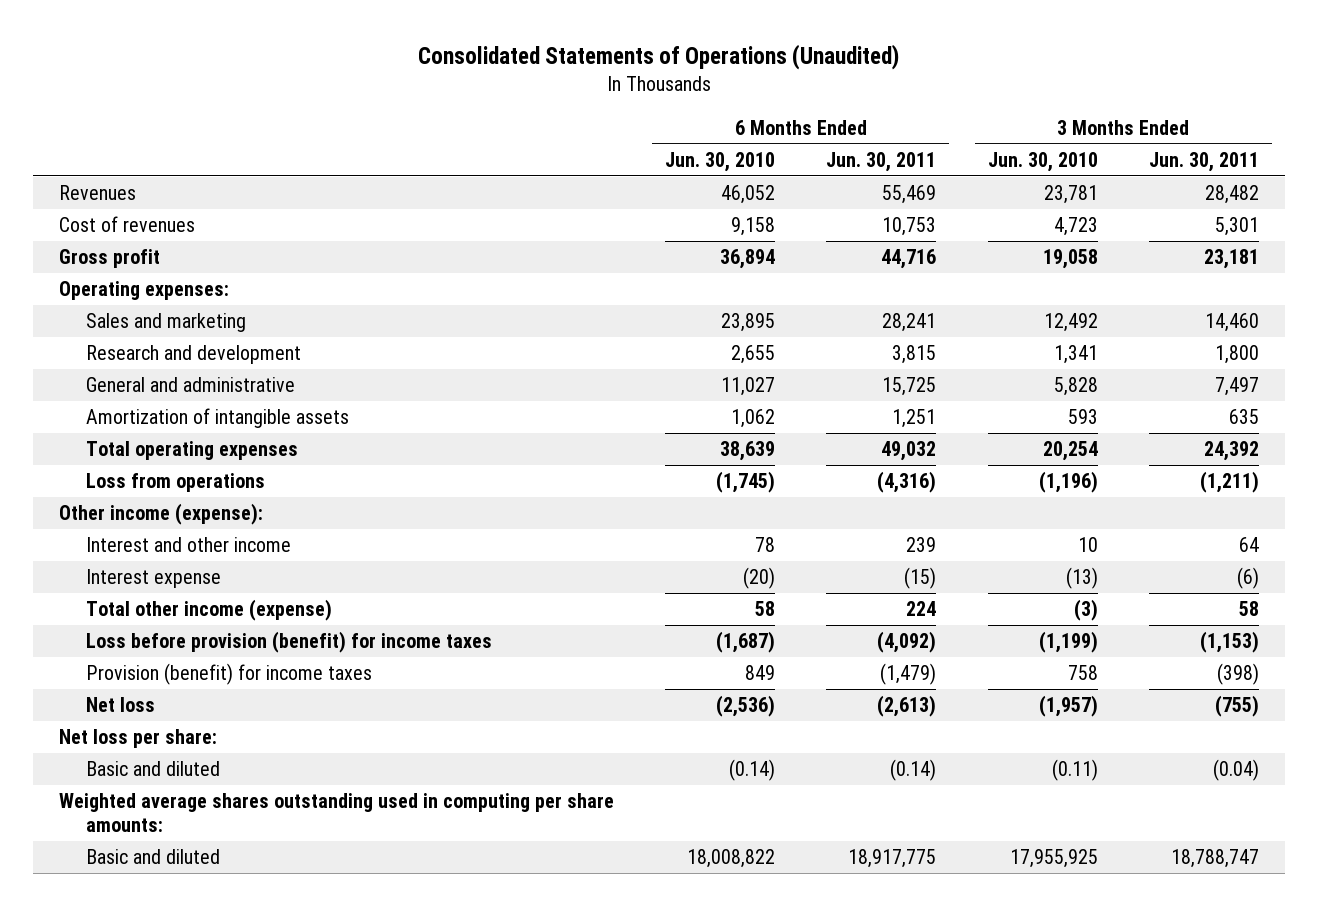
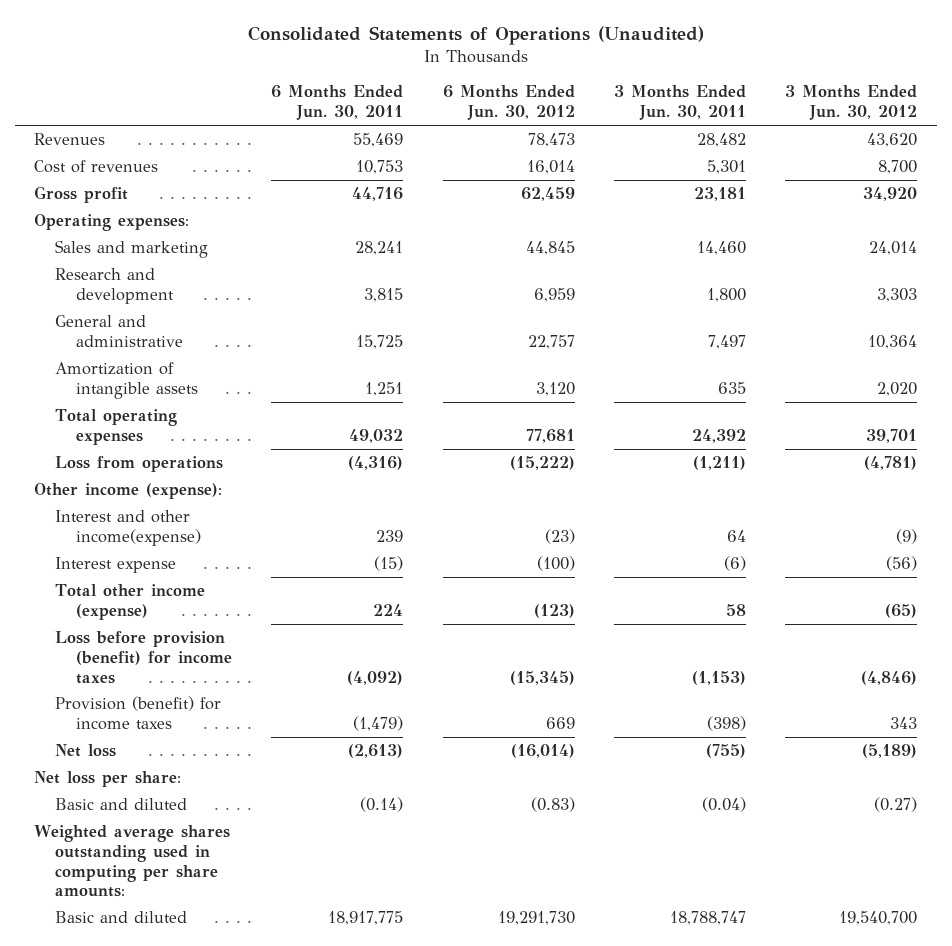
- | 6 Months Ended Jun. 30, 2010 | 6 Months Ended Jun. 30, 2011 | 3 Months Ended Jun. 30, 2010 | 3 Months Ended Jun. 30, 2011
+ | 6 Months Ended Jun. 30, 2011 | 6 Months Ended Jun. 30, 2012 | 3 Months Ended Jun. 30, 2011 | 3 Months Ended Jun. 30, 2012
- Interest and other income | 78 | 239 | 10 | 64
+ Interest and other income(expense) | 239 | (23) | 64 | (9)

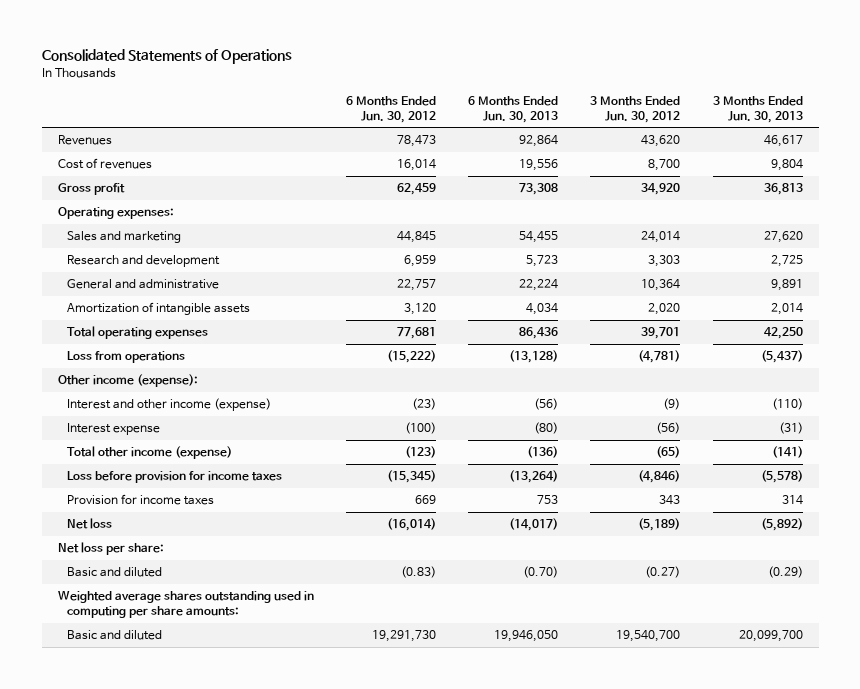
- Consolidated Statements of Operations (Unaudited)
+ Consolidated Statements of Operations
- | 6 Months Ended Jun. 30, 2011 | 6 Months Ended Jun. 30, 2012 | 3 Months Ended Jun. 30, 2011 | 3 Months Ended Jun. 30, 2012
+ | 6 Months Ended Jun. 30, 2012 | 6 Months Ended Jun. 30, 2013 | 3 Months Ended Jun. 30, 2012 | 3 Months Ended Jun. 30, 2013
- Interest and other income(expense) | 239 | (23) | 64 | (9)
+ Interest and other income (expense) | (23) | (56) | (9) | (110)
- Loss before provision (benefit) for income taxes | (4,092) | (15,345) | (1,153) | (4,846)
- Provision (benefit) for income taxes | (1,479) | 669 | (398) | 343
+ Loss before provision for income taxes | (15,345) | (13,264) | (4,846) | (5,578)
+ Provision for income taxes | 669 | 753 | 343 | 314

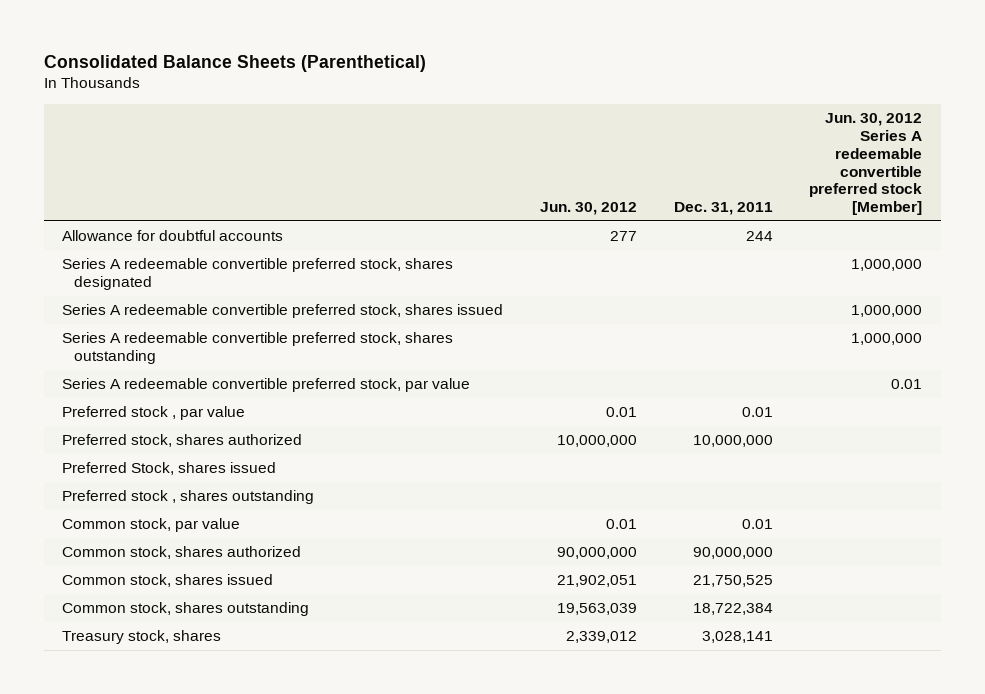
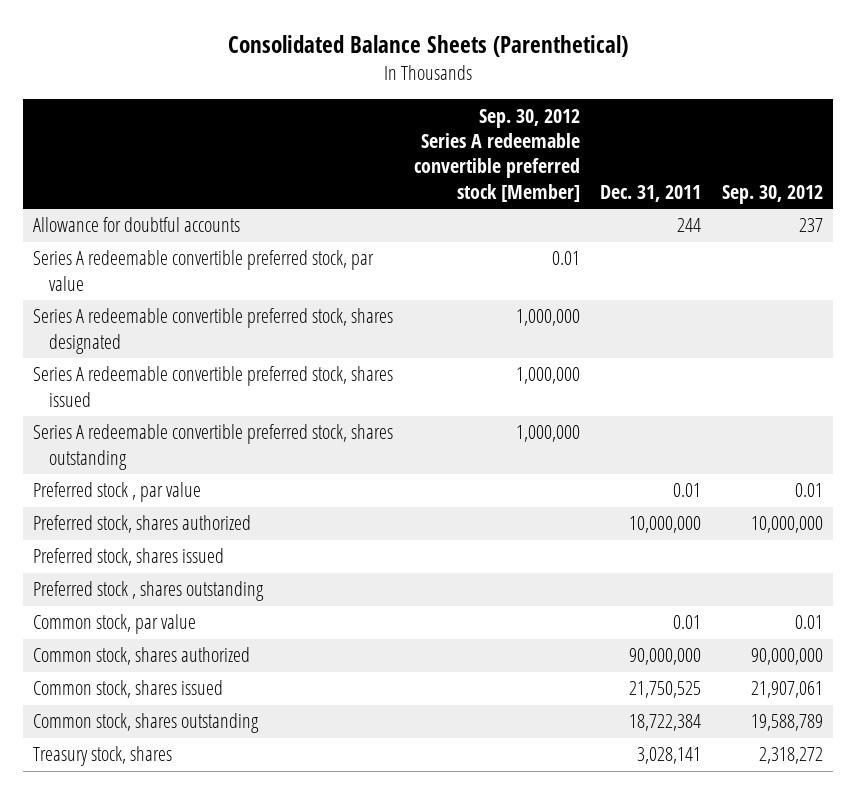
- | Jun. 30, 2012 | Dec. 31, 2011 | Jun. 30, 2012 Series A redeemable convertible preferred stock [Member]
+ | Sep. 30, 2012 Series A redeemable convertible preferred stock [Member] | Dec. 31, 2011 | Sep. 30, 2012
moved up: Series A redeemable convertible preferred stock, par value | 0.01 | |
- Preferred Stock, shares issued
+ Preferred stock, shares issued

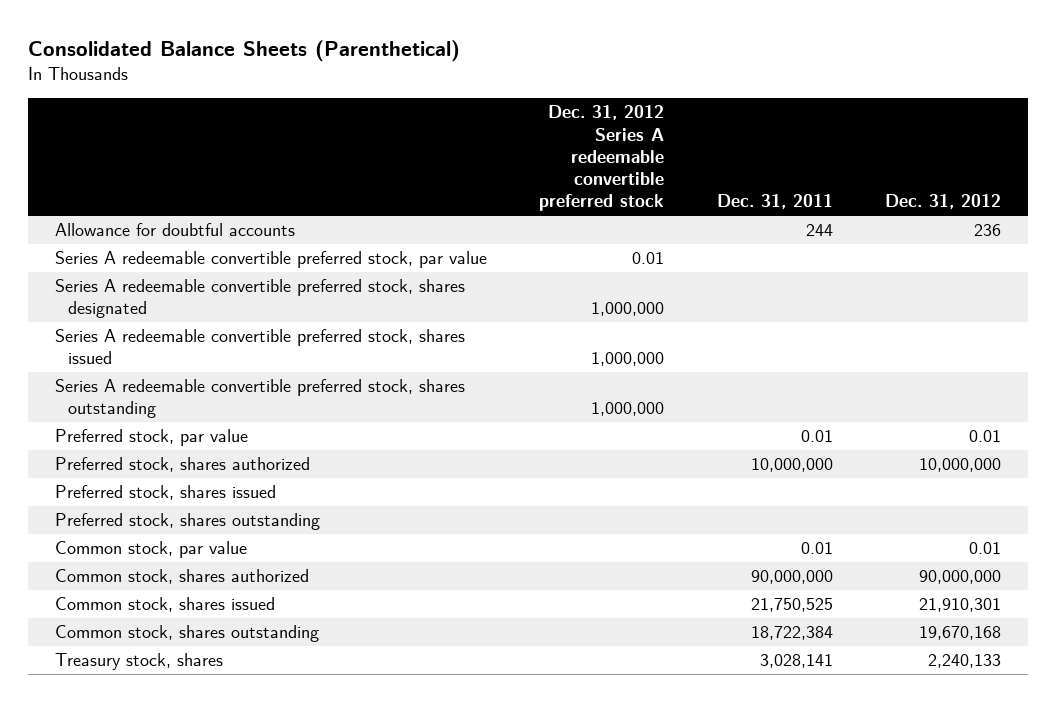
- | Sep. 30, 2012 Series A redeemable convertible preferred stock [Member] | Dec. 31, 2011 | Sep. 30, 2012
+ | Dec. 31, 2012 Series A redeemable convertible preferred stock | Dec. 31, 2011 | Dec. 31, 2012
- Preferred stock , par value | | 0.01 | 0.01
+ Preferred stock, par value | | 0.01 | 0.01
- Preferred stock , shares outstanding
+ Preferred stock, shares outstanding

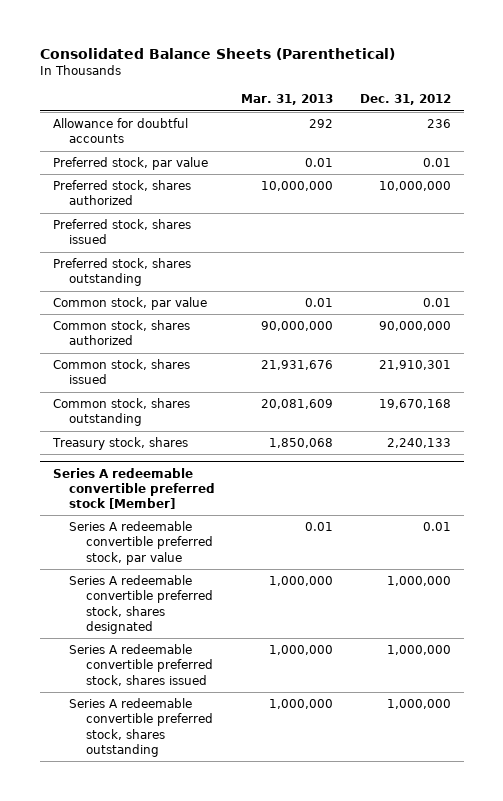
- | Dec. 31, 2012 Series A redeemable convertible preferred stock | Dec. 31, 2011 | Dec. 31, 2012
+ | Mar. 31, 2013 | Dec. 31, 2012
- Series A redeemable convertible preferred stock, par value | 0.01 | |
- Series A redeemable convertible preferred stock, shares designated | 1,000,000 | |
- Series A redeemable convertible preferred stock, shares issued | 1,000,000 | |
- Series A redeemable convertible preferred stock, shares outstanding | 1,000,000 | |
+ Series A redeemable convertible preferred stock [Member]
+ Series A redeemable convertible preferred stock, par value | 0.01 | 0.01
+ Series A redeemable convertible preferred stock, shares designated | 1,000,000 | 1,000,000
+ Series A redeemable convertible preferred stock, shares issued | 1,000,000 | 1,000,000
+ Series A redeemable convertible preferred stock, shares outstanding | 1,000,000 | 1,000,000

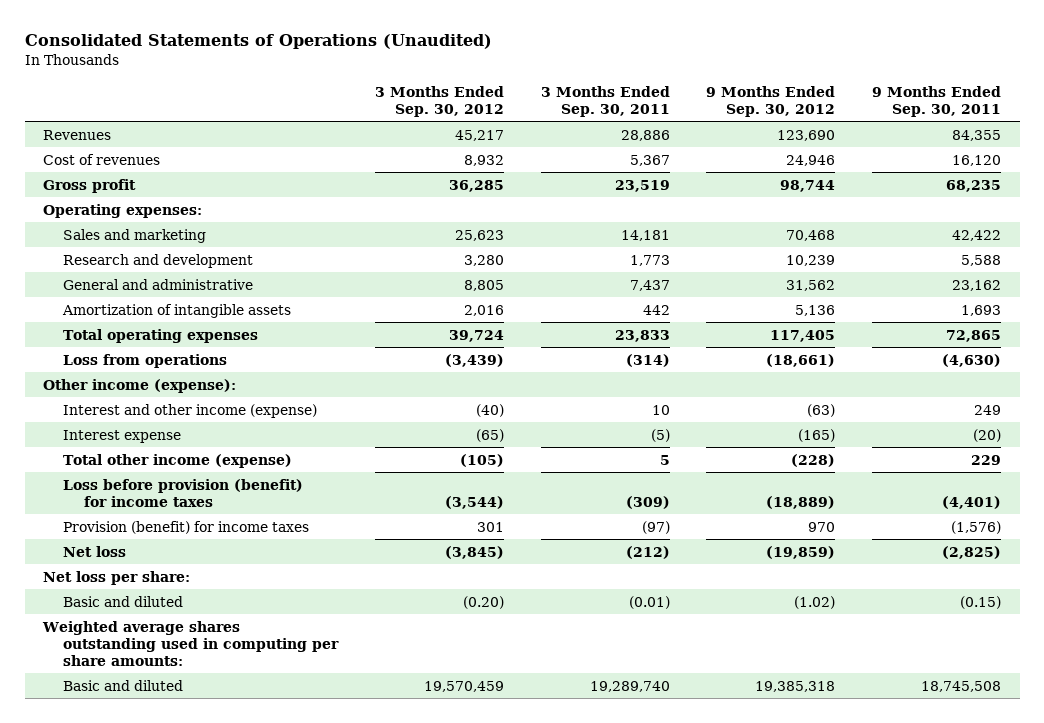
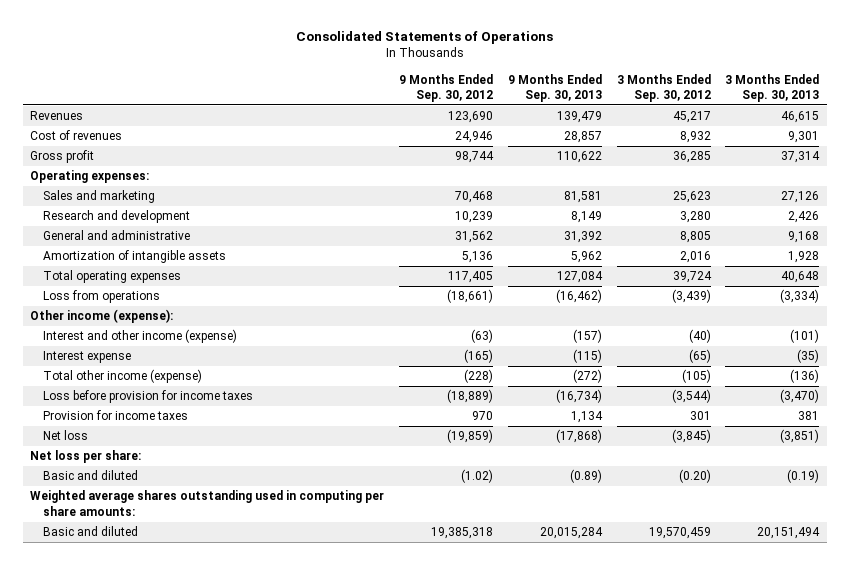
- Consolidated Statements of Operations (Unaudited)
+ Consolidated Statements of Operations
- | 3 Months Ended Sep. 30, 2012 | 3 Months Ended Sep. 30, 2011 | 9 Months Ended Sep. 30, 2012 | 9 Months Ended Sep. 30, 2011
+ | 9 Months Ended Sep. 30, 2012 | 9 Months Ended Sep. 30, 2013 | 3 Months Ended Sep. 30, 2012 | 3 Months Ended Sep. 30, 2013
- Loss before provision (benefit) for income taxes | (3,544) | (309) | (18,889) | (4,401)
- Provision (benefit) for income taxes | 301 | (97) | 970 | (1,576)
+ Loss before provision for income taxes | (18,889) | (16,734) | (3,544) | (3,470)
+ Provision for income taxes | 970 | 1,134 | 301 | 381

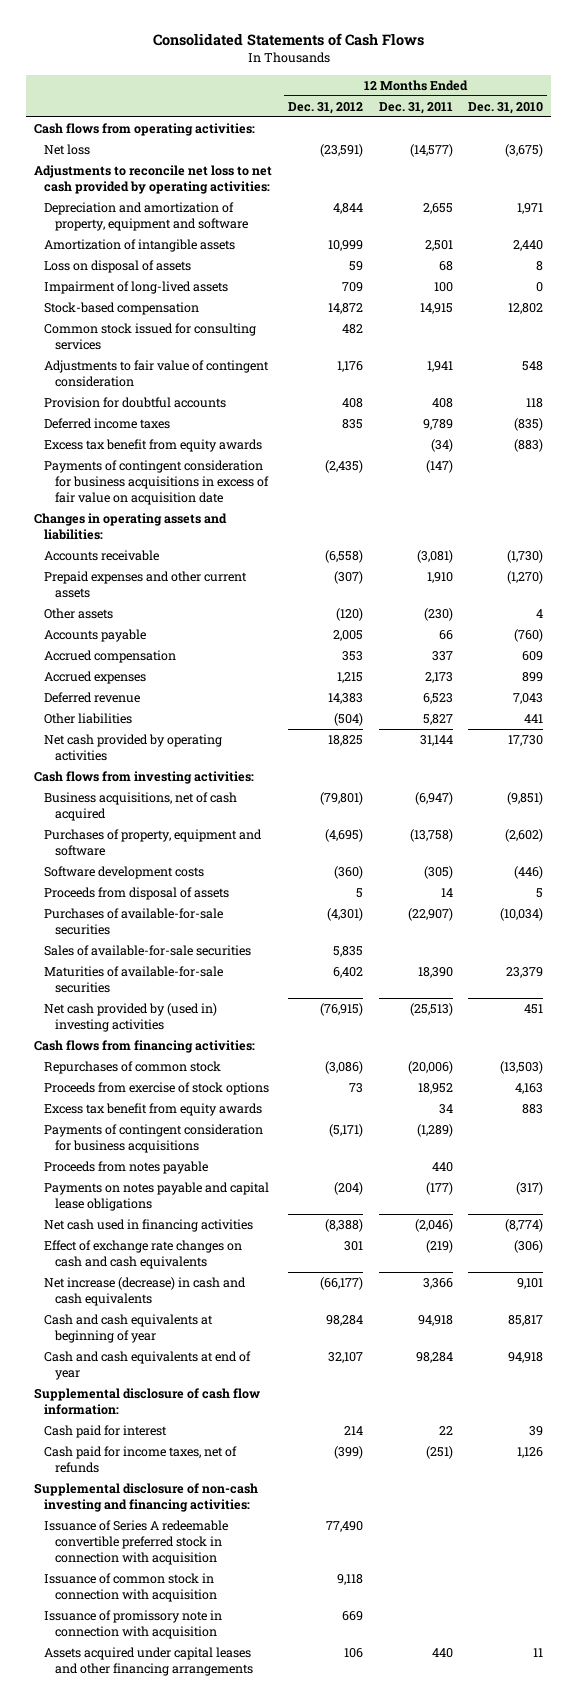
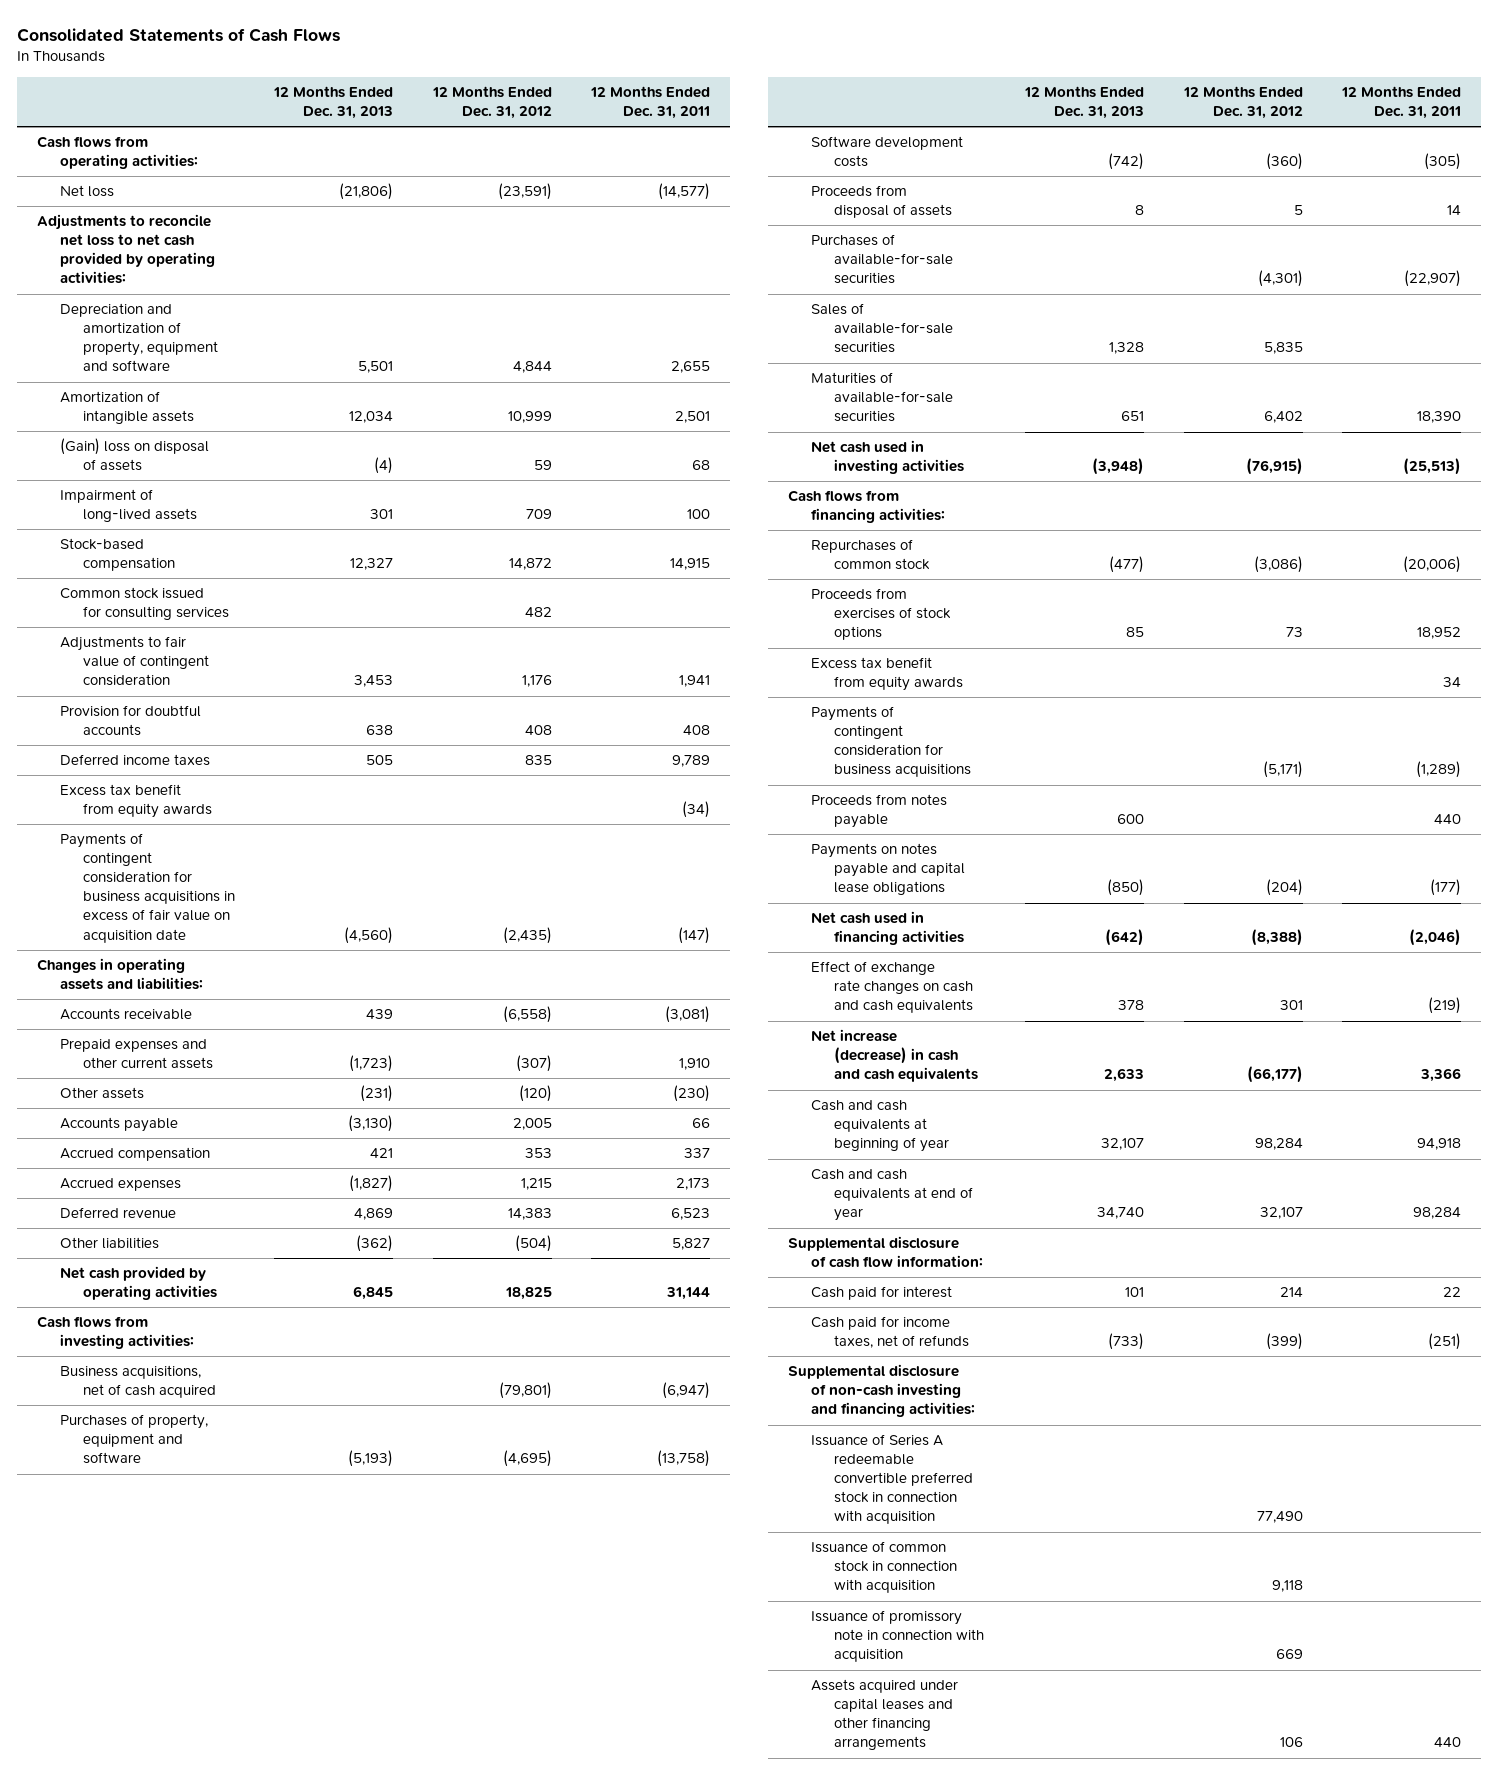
- | 12 Months Ended Dec. 31, 2012 | 12 Months Ended Dec. 31, 2011 | 12 Months Ended Dec. 31, 2010
+ | 12 Months Ended Dec. 31, 2013 | 12 Months Ended Dec. 31, 2012 | 12 Months Ended Dec. 31, 2011
- Loss on disposal of assets | 59 | 68 | 8
+ (Gain) loss on disposal of assets | (4) | 59 | 68
- Net cash provided by (used in) investing activities | (76,915) | (25,513) | 451
+ Net cash used in investing activities | (3,948) | (76,915) | (25,513)
- Proceeds from exercise of stock options | 73 | 18,952 | 4,163
+ Proceeds from exercises of stock options | 85 | 73 | 18,952

